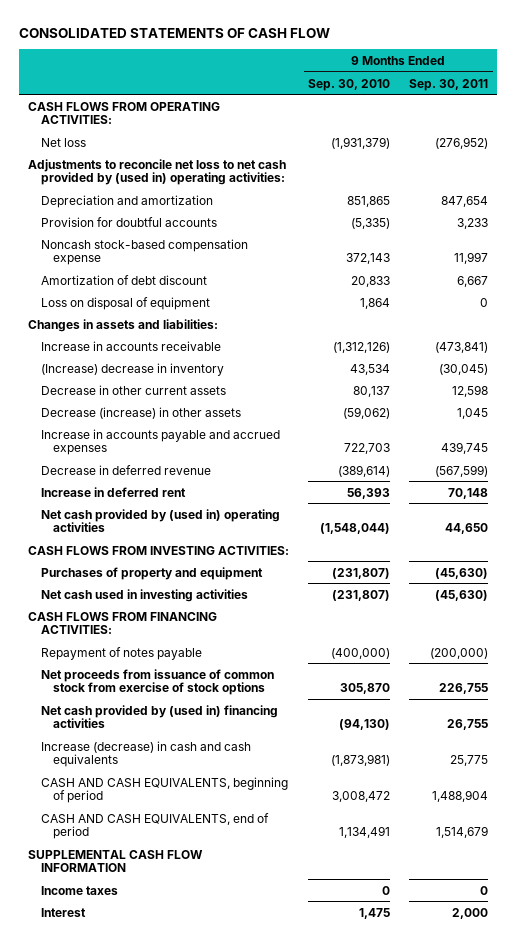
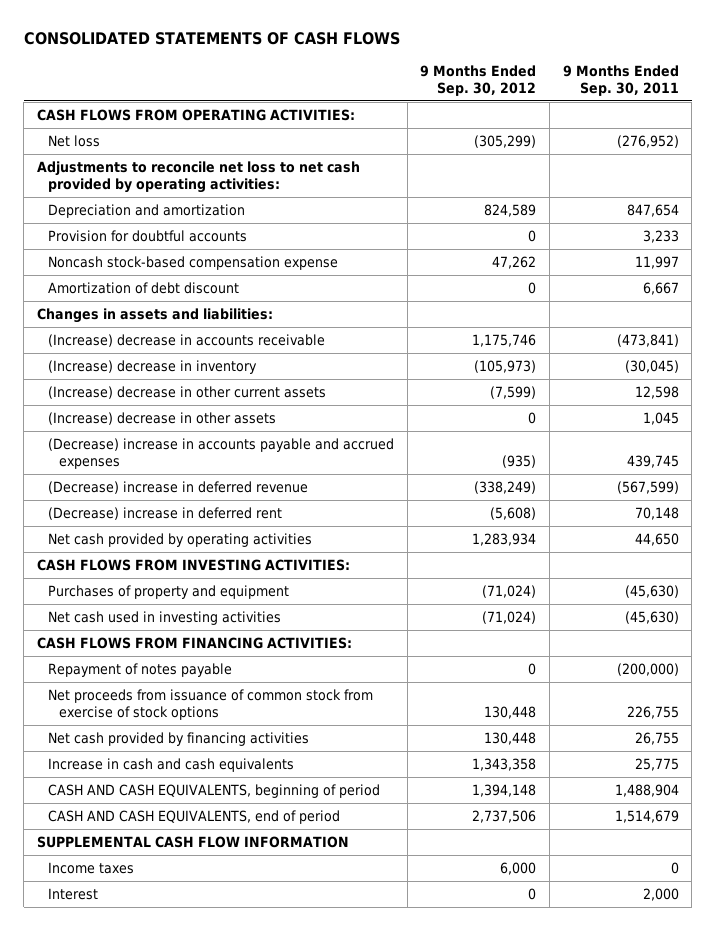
- CONSOLIDATED STATEMENTS OF CASH FLOW
+ CONSOLIDATED STATEMENTS OF CASH FLOWS
- | 9 Months Ended Sep. 30, 2010 | 9 Months Ended Sep. 30, 2011
+ | 9 Months Ended Sep. 30, 2012 | 9 Months Ended Sep. 30, 2011
- Adjustments to reconcile net loss to net cash provided by (used in) operating activities:
+ Adjustments to reconcile net loss to net cash provided by operating activities:
- Loss on disposal of equipment | 1,864 | 0
- Increase in accounts receivable | (1,312,126) | (473,841)
+ (Increase) decrease in accounts receivable | 1,175,746 | (473,841)
- Decrease in other current assets | 80,137 | 12,598
- Decrease (increase) in other assets | (59,062) | 1,045
- Increase in accounts payable and accrued expenses | 722,703 | 439,745
- Decrease in deferred revenue | (389,614) | (567,599)
- Increase in deferred rent | 56,393 | 70,148
- Net cash provided by (used in) operating activities | (1,548,044) | 44,650
+ (Increase) decrease in other current assets | (7,599) | 12,598
+ (Increase) decrease in other assets | 0 | 1,045
+ (Decrease) increase in accounts payable and accrued expenses | (935) | 439,745
+ (Decrease) increase in deferred revenue | (338,249) | (567,599)
+ (Decrease) increase in deferred rent | (5,608) | 70,148
+ Net cash provided by operating activities | 1,283,934 | 44,650
- Net cash provided by (used in) financing activities | (94,130) | 26,755
- Increase (decrease) in cash and cash equivalents | (1,873,981) | 25,775
+ Net cash provided by financing activities | 130,448 | 26,755
+ Increase in cash and cash equivalents | 1,343,358 | 25,775

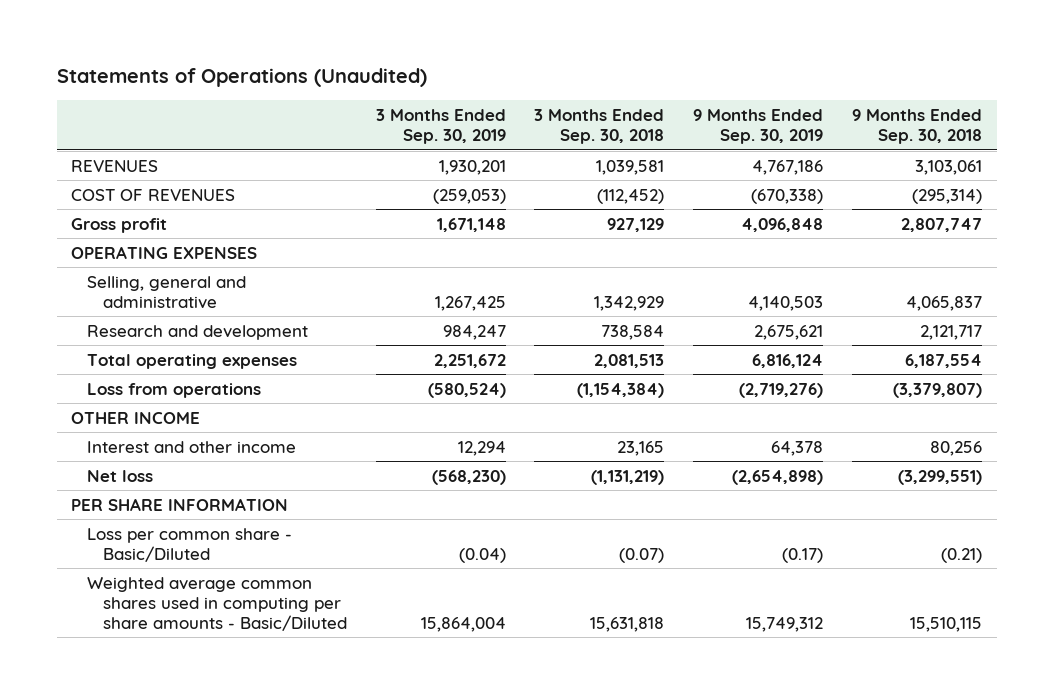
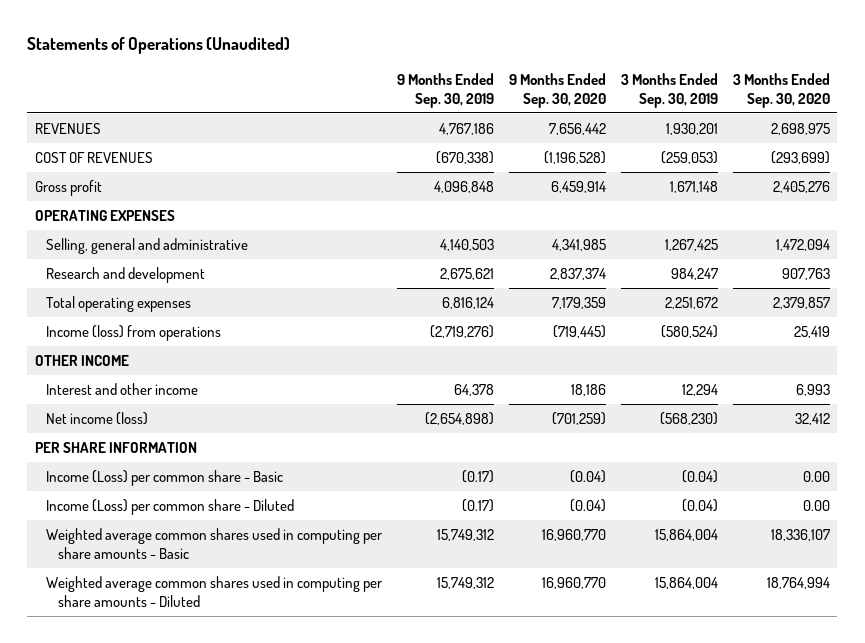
- | 3 Months Ended Sep. 30, 2019 | 3 Months Ended Sep. 30, 2018 | 9 Months Ended Sep. 30, 2019 | 9 Months Ended Sep. 30, 2018
+ | 9 Months Ended Sep. 30, 2019 | 9 Months Ended Sep. 30, 2020 | 3 Months Ended Sep. 30, 2019 | 3 Months Ended Sep. 30, 2020
- Loss from operations | (580,524) | (1,154,384) | (2,719,276) | (3,379,807)
+ Income (loss) from operations | (2,719,276) | (719,445) | (580,524) | 25,419
- Net loss | (568,230) | (1,131,219) | (2,654,898) | (3,299,551)
+ Net income (loss) | (2,654,898) | (701,259) | (568,230) | 32,412
- Loss per common share - Basic/Diluted | (0.04) | (0.07) | (0.17) | (0.21)
- Weighted average common shares used in computing per share amounts - Basic/Diluted | 15,864,004 | 15,631,818 | 15,749,312 | 15,510,115
+ Income (Loss) per common share - Basic | (0.17) | (0.04) | (0.04) | 0.00
+ Income (Loss) per common share - Diluted | (0.17) | (0.04) | (0.04) | 0.00
+ Weighted average common shares used in computing per share amounts - Basic | 15,749,312 | 16,960,770 | 15,864,004 | 18,336,107
+ Weighted average common shares used in computing per share amounts - Diluted | 15,749,312 | 16,960,770 | 15,864,004 | 18,764,994

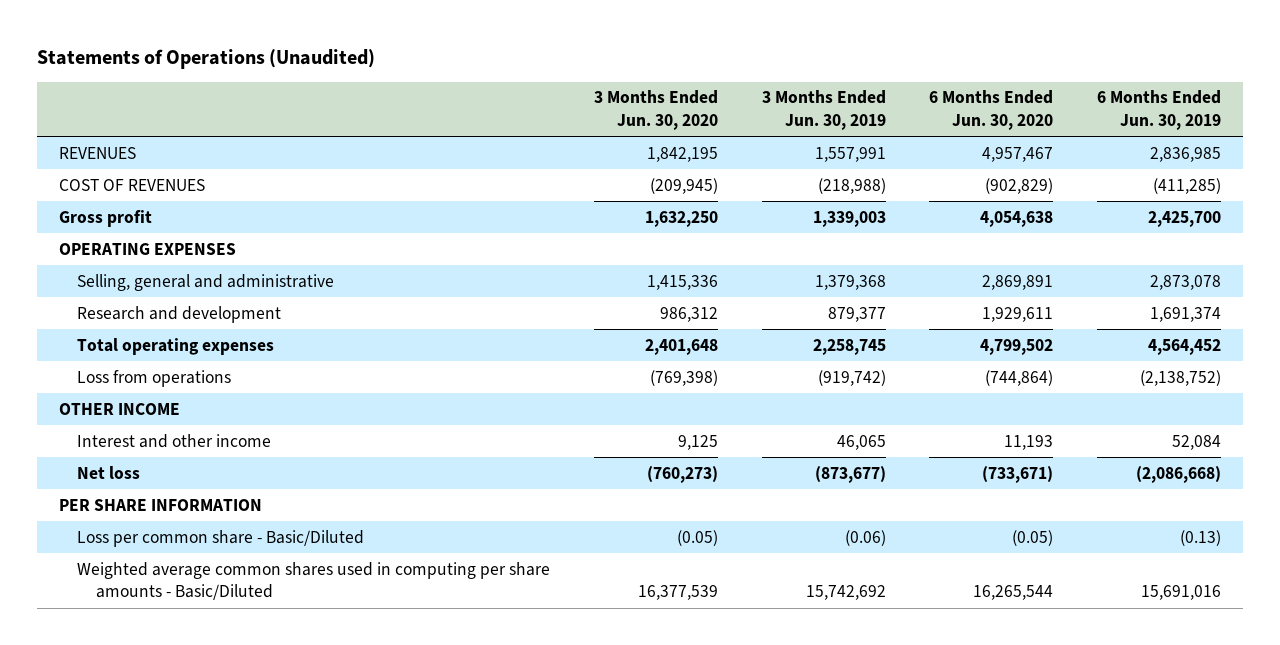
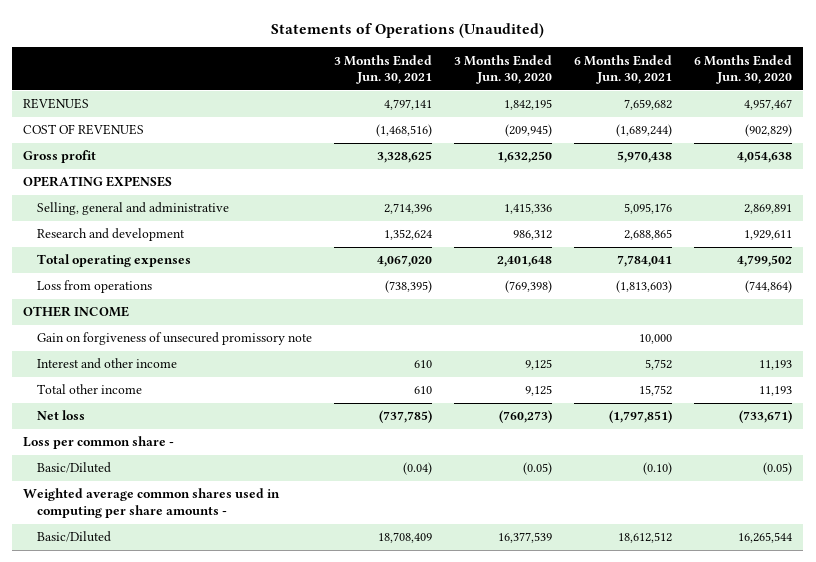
- | 3 Months Ended Jun. 30, 2020 | 3 Months Ended Jun. 30, 2019 | 6 Months Ended Jun. 30, 2020 | 6 Months Ended Jun. 30, 2019
+ | 3 Months Ended Jun. 30, 2021 | 3 Months Ended Jun. 30, 2020 | 6 Months Ended Jun. 30, 2021 | 6 Months Ended Jun. 30, 2020
+ Gain on forgiveness of unsecured promissory note | | | 10,000 |
+ Total other income | 610 | 9,125 | 15,752 | 11,193
- PER SHARE INFORMATION
- Loss per common share - Basic/Diluted | (0.05) | (0.06) | (0.05) | (0.13)
- Weighted average common shares used in computing per share amounts - Basic/Diluted | 16,377,539 | 15,742,692 | 16,265,544 | 15,691,016
+ Loss per common share -
+ Basic/Diluted | (0.04) | (0.05) | (0.10) | (0.05)
+ Weighted average common shares used in computing per share amounts -
+ Basic/Diluted | 18,708,409 | 16,377,539 | 18,612,512 | 16,265,544

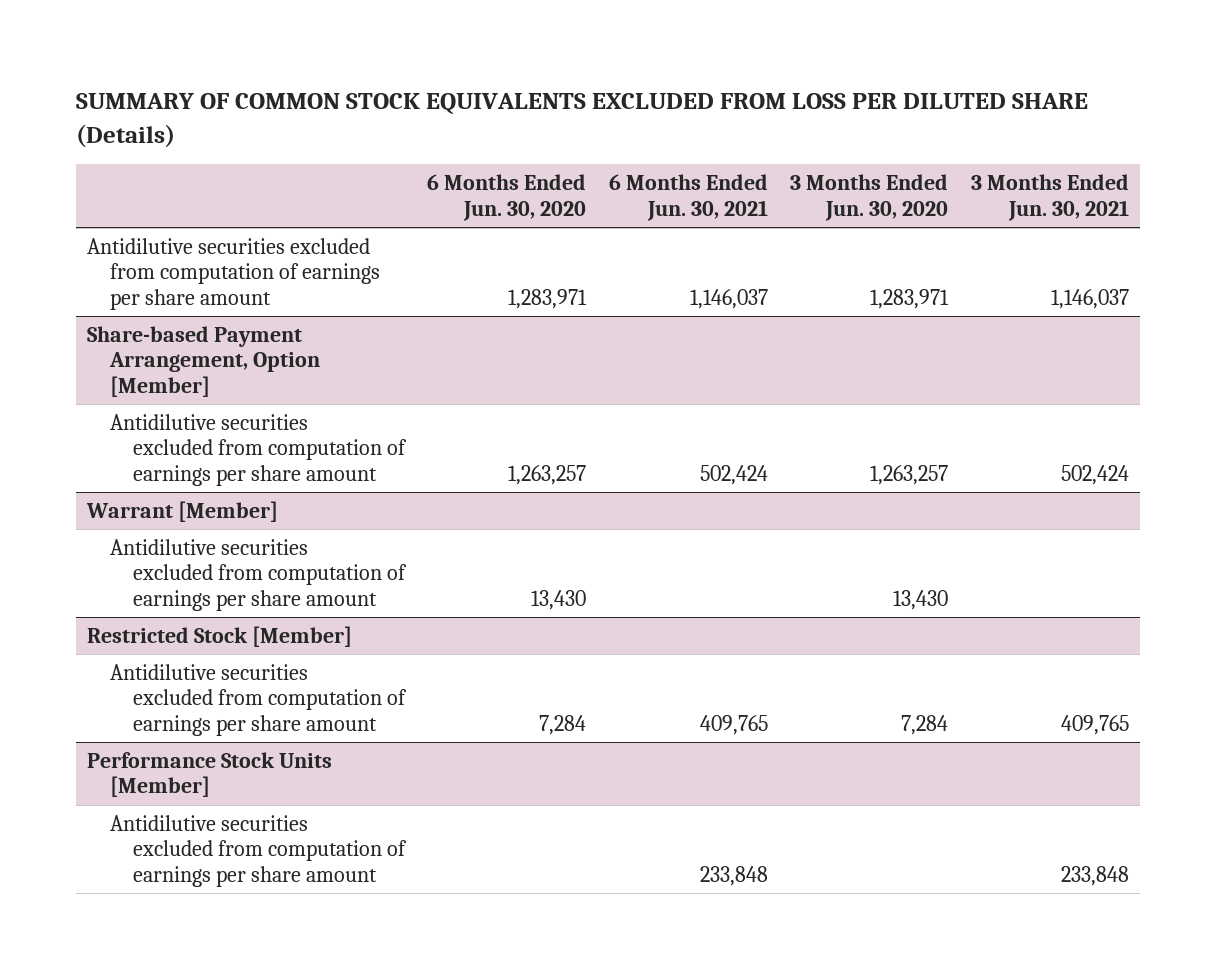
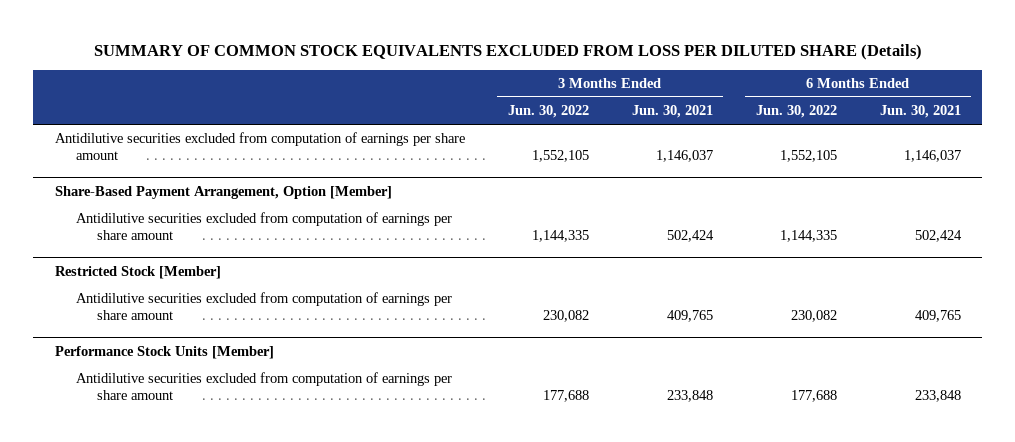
- | 6 Months Ended Jun. 30, 2020 | 6 Months Ended Jun. 30, 2021 | 3 Months Ended Jun. 30, 2020 | 3 Months Ended Jun. 30, 2021
+ | 3 Months Ended Jun. 30, 2022 | 3 Months Ended Jun. 30, 2021 | 6 Months Ended Jun. 30, 2022 | 6 Months Ended Jun. 30, 2021
- Share-based Payment Arrangement, Option [Member]
+ Share-Based Payment Arrangement, Option [Member]
- Warrant [Member]
- Antidilutive securities excluded from computation of earnings per share amount | 13,430 | | 13,430 |

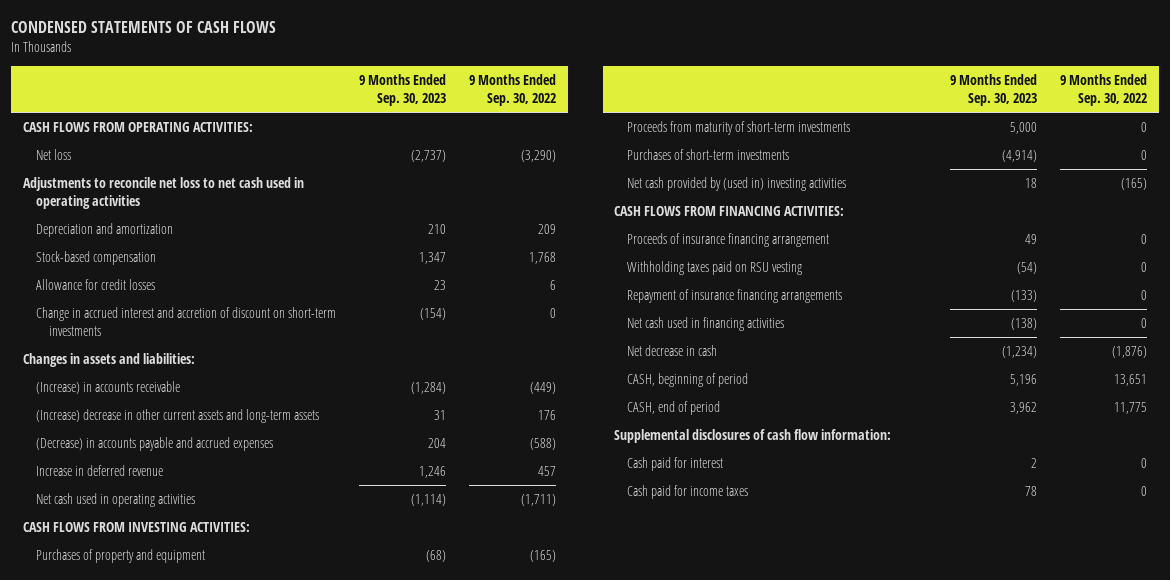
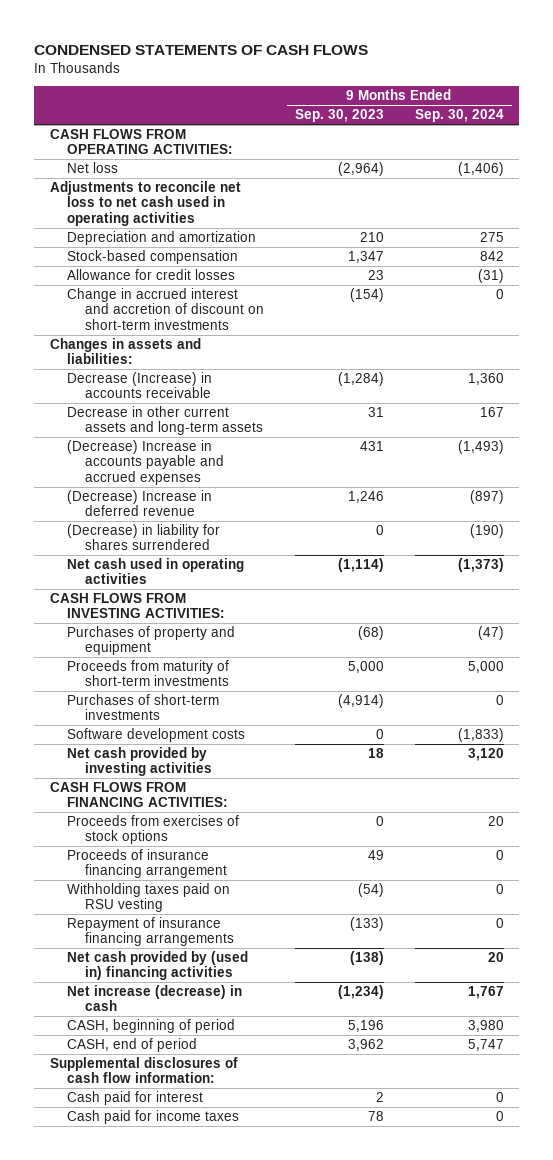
- | 9 Months Ended Sep. 30, 2023 | 9 Months Ended Sep. 30, 2022
+ | 9 Months Ended Sep. 30, 2023 | 9 Months Ended Sep. 30, 2024
- Net loss | (2,737) | (3,290)
+ Net loss | (2,964) | (1,406)
- (Increase) in accounts receivable | (1,284) | (449)
- (Increase) decrease in other current assets and long-term assets | 31 | 176
- (Decrease) in accounts payable and accrued expenses | 204 | (588)
- Increase in deferred revenue | 1,246 | 457
+ Decrease (Increase) in accounts receivable | (1,284) | 1,360
+ Decrease in other current assets and long-term assets | 31 | 167
+ (Decrease) Increase in accounts payable and accrued expenses | 431 | (1,493)
+ (Decrease) Increase in deferred revenue | 1,246 | (897)
+ (Decrease) in liability for shares surrendered | 0 | (190)
- Net cash provided by (used in) investing activities | 18 | (165)
+ Software development costs | 0 | (1,833)
+ Net cash provided by investing activities | 18 | 3,120
+ Proceeds from exercises of stock options | 0 | 20
- Net cash used in financing activities | (138) | 0
- Net decrease in cash | (1,234) | (1,876)
+ Net cash provided by (used in) financing activities | (138) | 20
+ Net increase (decrease) in cash | (1,234) | 1,767

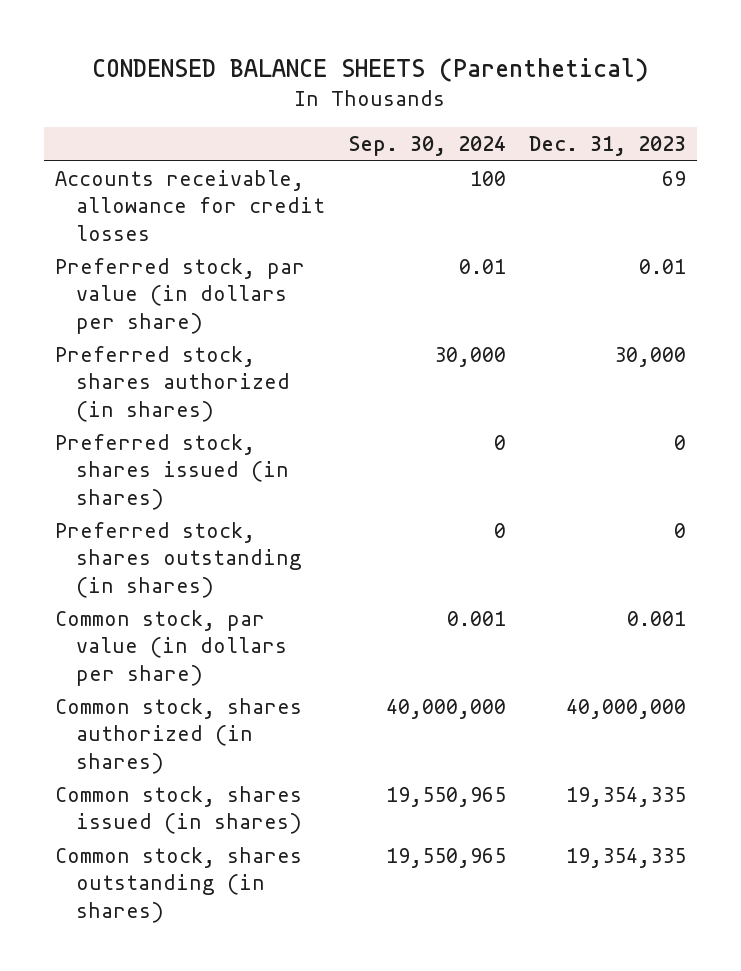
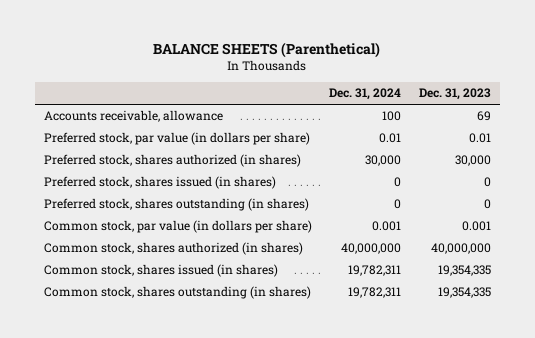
- CONDENSED BALANCE SHEETS (Parenthetical)
+ BALANCE SHEETS (Parenthetical)
- | Sep. 30, 2024 | Dec. 31, 2023
+ | Dec. 31, 2024 | Dec. 31, 2023
- Accounts receivable, allowance for credit losses | 100 | 69
+ Accounts receivable, allowance | 100 | 69

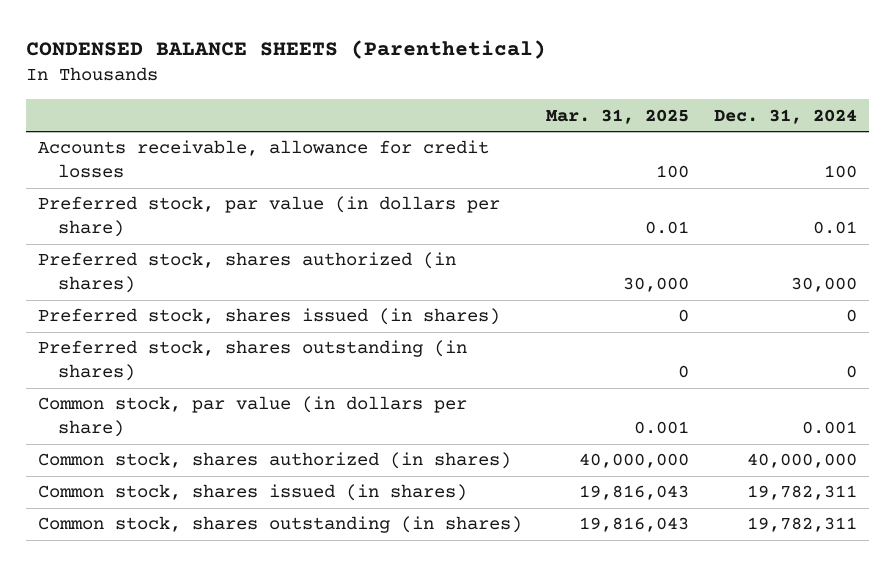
- BALANCE SHEETS (Parenthetical)
+ CONDENSED BALANCE SHEETS (Parenthetical)
- | Dec. 31, 2024 | Dec. 31, 2023
+ | Mar. 31, 2025 | Dec. 31, 2024
- Accounts receivable, allowance | 100 | 69
+ Accounts receivable, allowance for credit losses | 100 | 100

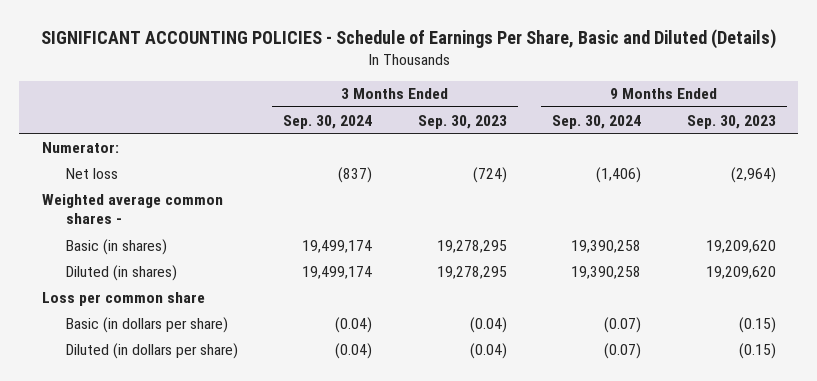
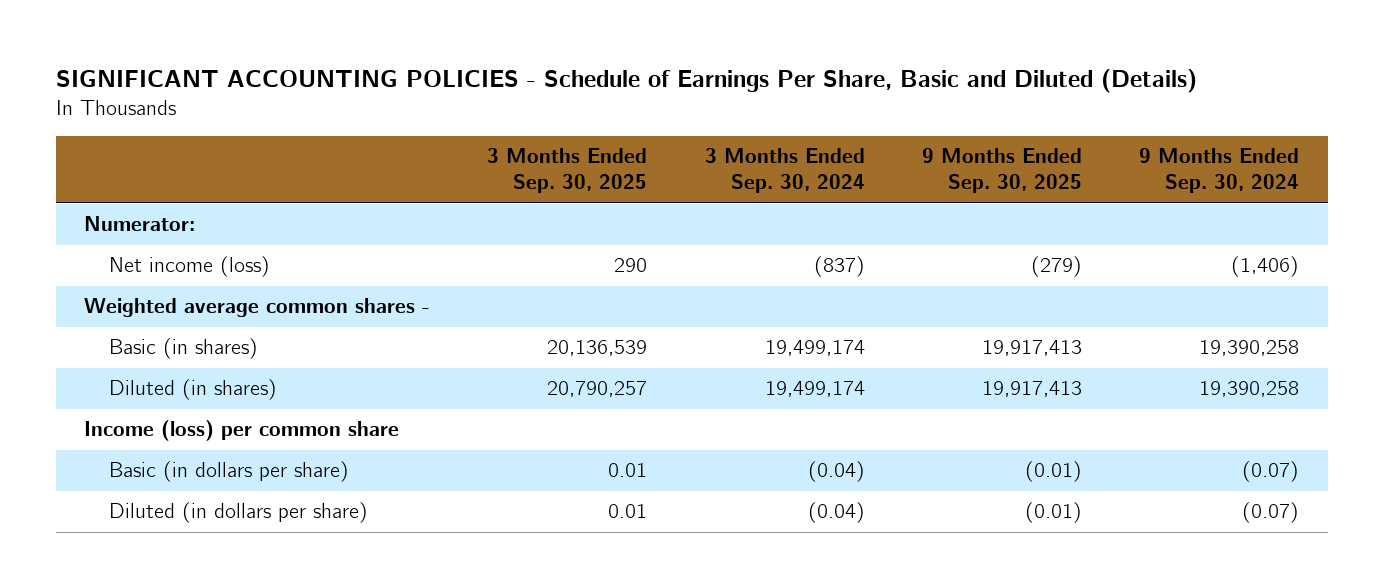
- | 3 Months Ended Sep. 30, 2024 | 3 Months Ended Sep. 30, 2023 | 9 Months Ended Sep. 30, 2024 | 9 Months Ended Sep. 30, 2023
+ | 3 Months Ended Sep. 30, 2025 | 3 Months Ended Sep. 30, 2024 | 9 Months Ended Sep. 30, 2025 | 9 Months Ended Sep. 30, 2024
- Net loss | (837) | (724) | (1,406) | (2,964)
+ Net income (loss) | 290 | (837) | (279) | (1,406)
- Loss per common share
+ Income (loss) per common share

